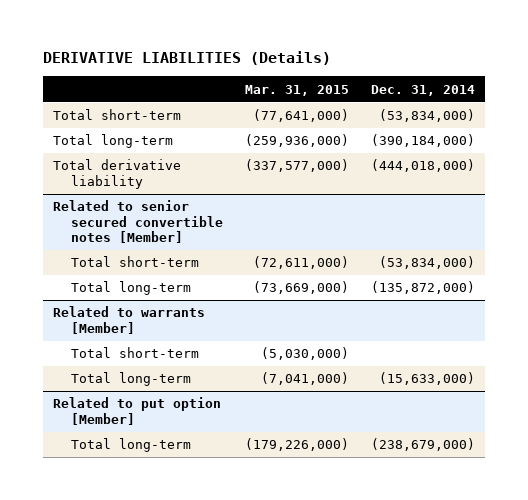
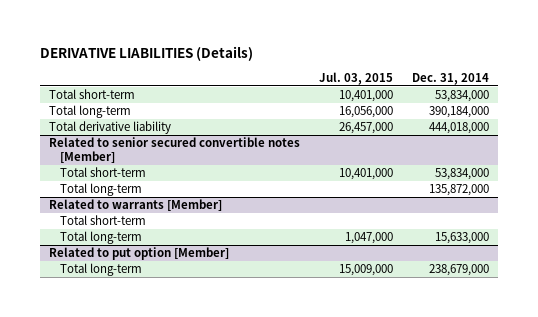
- | Mar. 31, 2015 | Dec. 31, 2014
+ | Jul. 03, 2015 | Dec. 31, 2014
- Total short-term | (77,641,000) | (53,834,000)
- Total long-term | (259,936,000) | (390,184,000)
- Total derivative liability | (337,577,000) | (444,018,000)
+ Total short-term | 10,401,000 | 53,834,000
+ Total long-term | 16,056,000 | 390,184,000
+ Total derivative liability | 26,457,000 | 444,018,000
@ Related to senior secured convertible notes [Member]
- Total short-term | (72,611,000) | (53,834,000)
- Total long-term | (73,669,000) | (135,872,000)
+ Total short-term | 10,401,000 | 53,834,000
+ Total long-term | | 135,872,000
@ Related to warrants [Member]
- Total long-term | (7,041,000) | (15,633,000)
+ Total long-term | 1,047,000 | 15,633,000
@ Related to put option [Member]
- Total long-term | (179,226,000) | (238,679,000)
+ Total long-term | 15,009,000 | 238,679,000

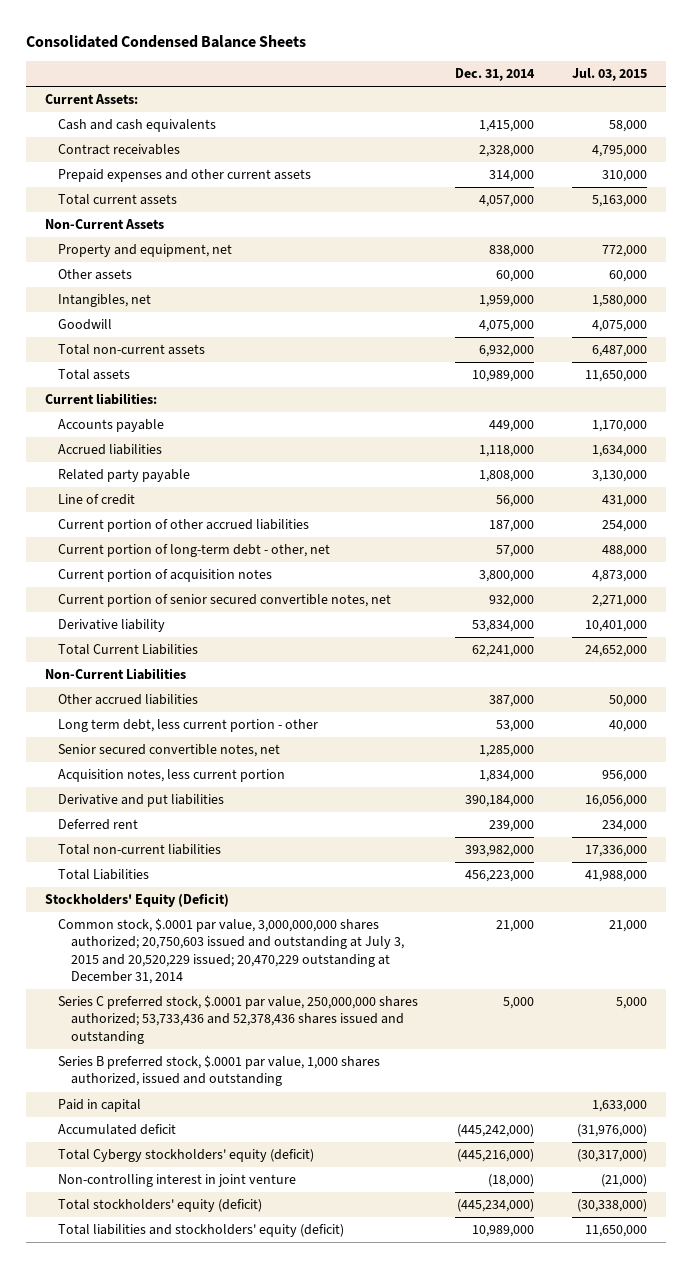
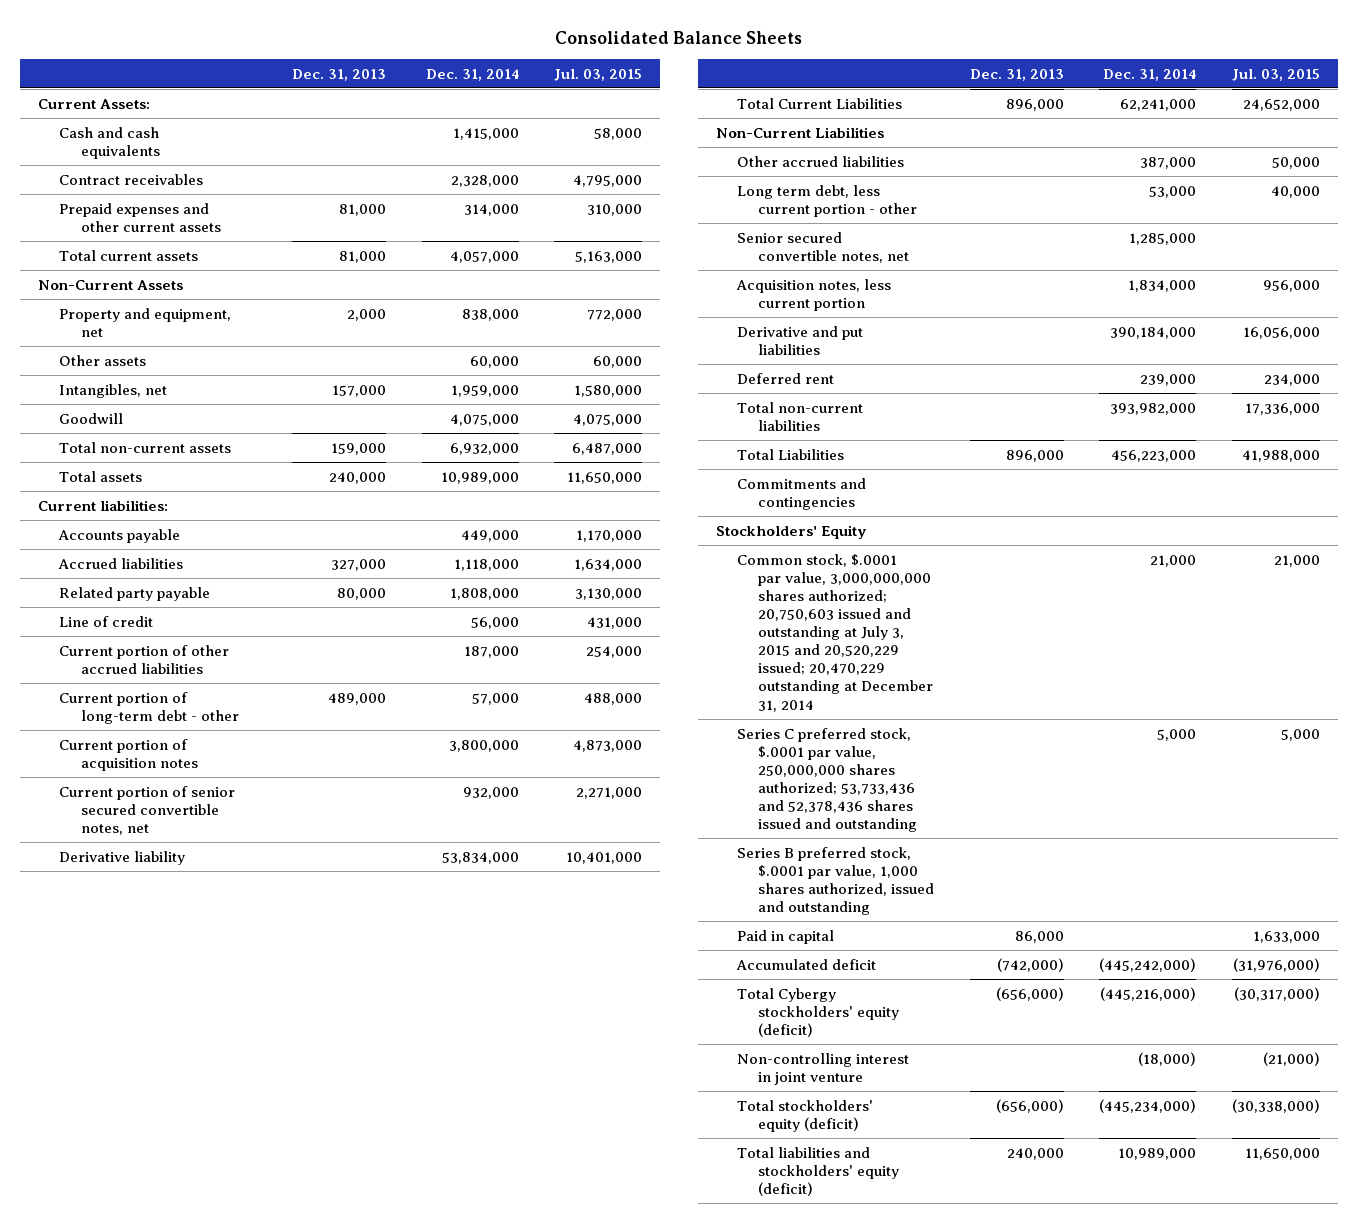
- Consolidated Condensed Balance Sheets
+ Consolidated Balance Sheets
- | Dec. 31, 2014 | Jul. 03, 2015
+ | Dec. 31, 2013 | Dec. 31, 2014 | Jul. 03, 2015
- Current portion of long-term debt - other, net | 57,000 | 488,000
+ Current portion of long-term debt - other | 489,000 | 57,000 | 488,000
- Stockholders' Equity (Deficit)
+ Commitments and contingencies
+ Stockholders' Equity

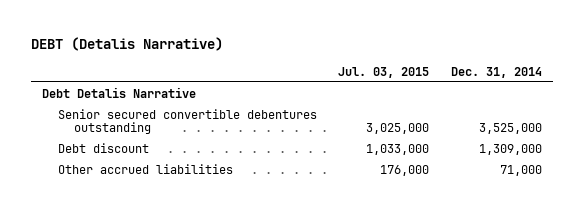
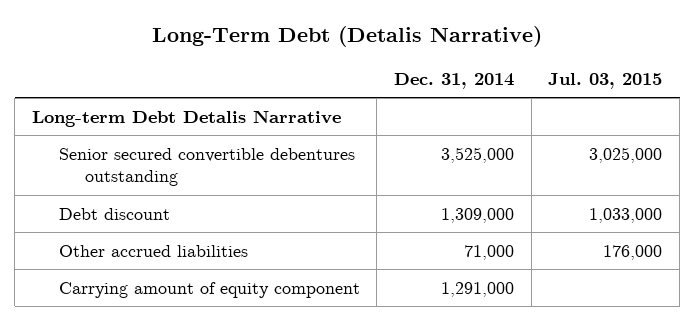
- DEBT (Detalis Narrative)
+ Long-Term Debt (Detalis Narrative)
- | Jul. 03, 2015 | Dec. 31, 2014
+ | Dec. 31, 2014 | Jul. 03, 2015
- Debt Detalis Narrative
+ Long-term Debt Detalis Narrative
+ Carrying amount of equity component | 1,291,000 |

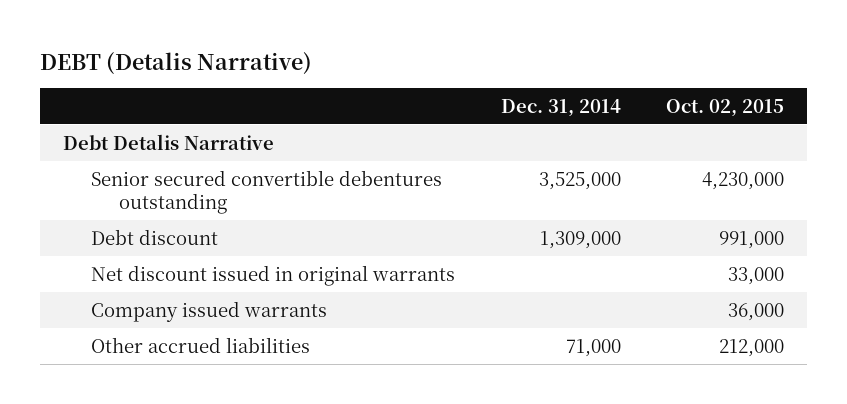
- Long-Term Debt (Detalis Narrative)
+ DEBT (Detalis Narrative)
- | Dec. 31, 2014 | Jul. 03, 2015
+ | Dec. 31, 2014 | Oct. 02, 2015
- Long-term Debt Detalis Narrative
+ Debt Detalis Narrative
+ Net discount issued in original warrants | | 33,000
+ Company issued warrants | | 36,000
- Carrying amount of equity component | 1,291,000 |

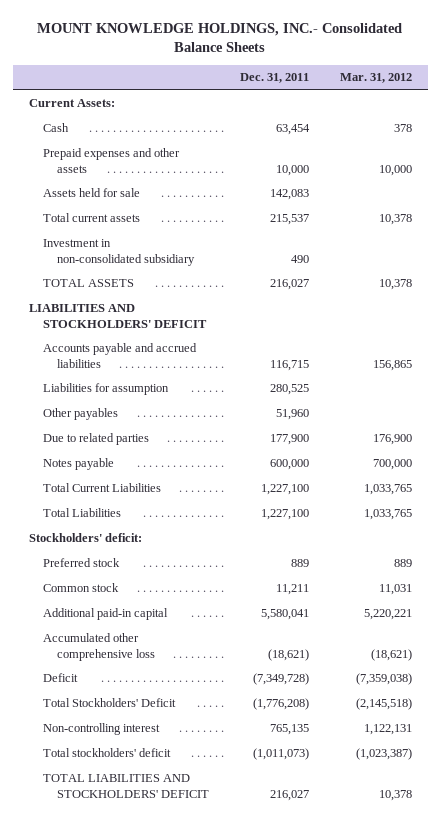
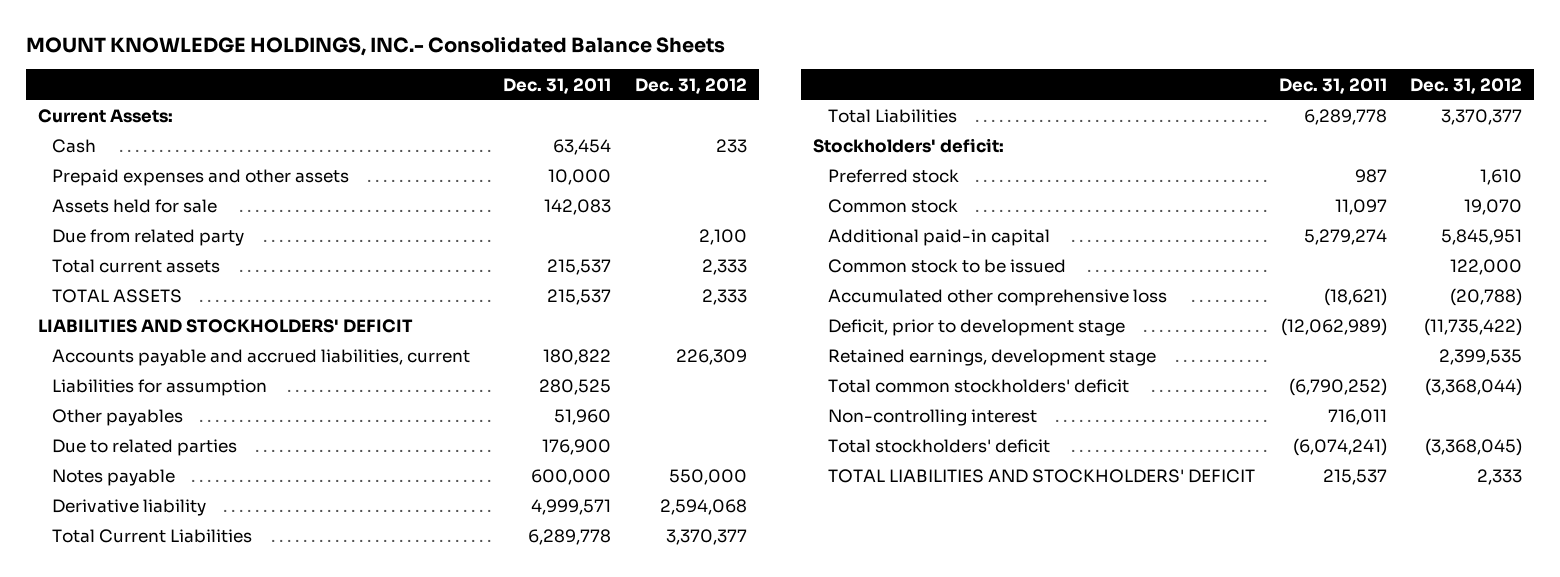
- | Dec. 31, 2011 | Mar. 31, 2012
+ | Dec. 31, 2011 | Dec. 31, 2012
+ Due from related party | | 2,100
- Investment in non-consolidated subsidiary | 490 |
- TOTAL ASSETS | 216,027 | 10,378
+ TOTAL ASSETS | 215,537 | 2,333
- Accounts payable and accrued liabilities | 116,715 | 156,865
+ Accounts payable and accrued liabilities, current | 180,822 | 226,309
- Due to related parties | 177,900 | 176,900
+ Due to related parties | 176,900 |
- Total Current Liabilities | 1,227,100 | 1,033,765
- Total Liabilities | 1,227,100 | 1,033,765
+ Derivative liability | 4,999,571 | 2,594,068
+ Total Current Liabilities | 6,289,778 | 3,370,377
+ Total Liabilities | 6,289,778 | 3,370,377
- Preferred stock | 889 | 889
- Common stock | 11,211 | 11,031
- Additional paid-in capital | 5,580,041 | 5,220,221
+ Preferred stock | 987 | 1,610
+ Common stock | 11,097 | 19,070
+ Additional paid-in capital | 5,279,274 | 5,845,951
+ Common stock to be issued | | 122,000
- Deficit | (7,349,728) | (7,359,038)
- Total Stockholders' Deficit | (1,776,208) | (2,145,518)
- Non-controlling interest | 765,135 | 1,122,131
- Total stockholders' deficit | (1,011,073) | (1,023,387)
- TOTAL LIABILITIES AND STOCKHOLDERS' DEFICIT | 216,027 | 10,378
+ Deficit, prior to development stage | (12,062,989) | (11,735,422)
+ Retained earnings, development stage | | 2,399,535
+ Total common stockholders' deficit | (6,790,252) | (3,368,044)
+ Non-controlling interest | 716,011 |
+ Total stockholders' deficit | (6,074,241) | (3,368,045)
+ TOTAL LIABILITIES AND STOCKHOLDERS' DEFICIT | 215,537 | 2,333

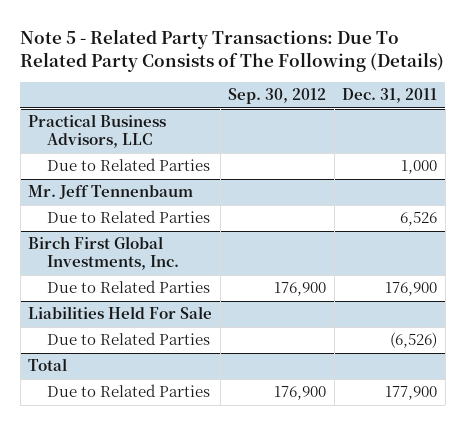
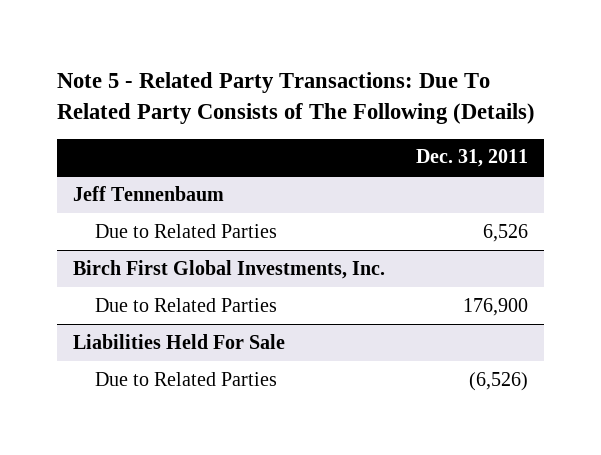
- | Sep. 30, 2012 | Dec. 31, 2011
+ | Dec. 31, 2011
- Practical Business Advisors, LLC
- Due to Related Parties | | 1,000
- Mr. Jeff Tennenbaum
+ Jeff Tennenbaum
- Total
- Due to Related Parties | 176,900 | 177,900

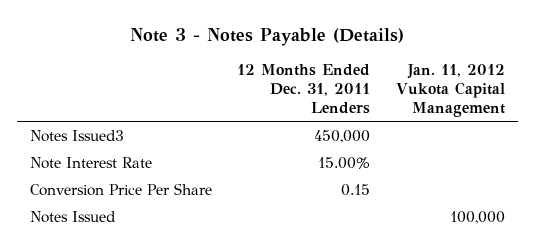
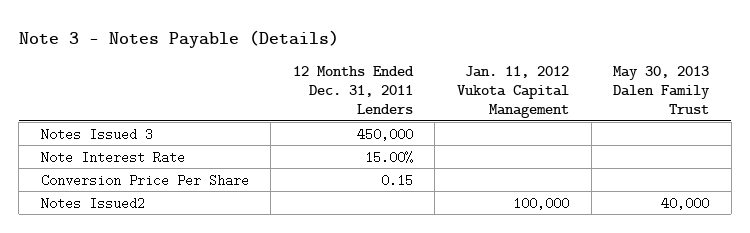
- | 12 Months Ended Dec. 31, 2011 Lenders | Jan. 11, 2012 Vukota Capital Management
+ | 12 Months Ended Dec. 31, 2011 Lenders | Jan. 11, 2012 Vukota Capital Management | May 30, 2013 Dalen Family Trust
- Notes Issued3 | 450,000 |
+ Notes Issued 3 | 450,000 | |
- Notes Issued | | 100,000
+ Notes Issued2 | | 100,000 | 40,000

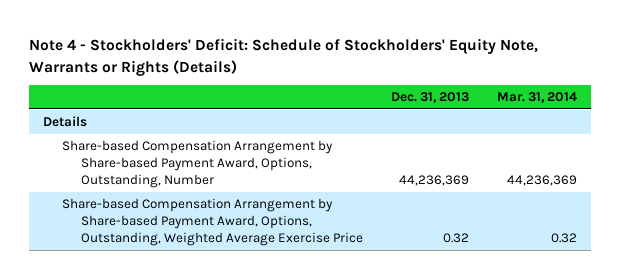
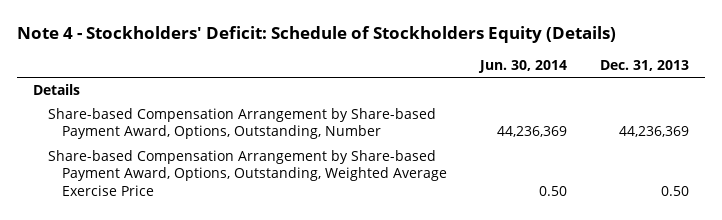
- Note 4 - Stockholders' Deficit: Schedule of Stockholders' Equity Note, Warrants or Rights (Details)
+ Note 4 - Stockholders' Deficit: Schedule of Stockholders Equity (Details)
- | Dec. 31, 2013 | Mar. 31, 2014
+ | Jun. 30, 2014 | Dec. 31, 2013
- Share-based Compensation Arrangement by Share-based Payment Award, Options, Outstanding, Weighted Average Exercise Price | 0.32 | 0.32
+ Share-based Compensation Arrangement by Share-based Payment Award, Options, Outstanding, Weighted Average Exercise Price | 0.50 | 0.50

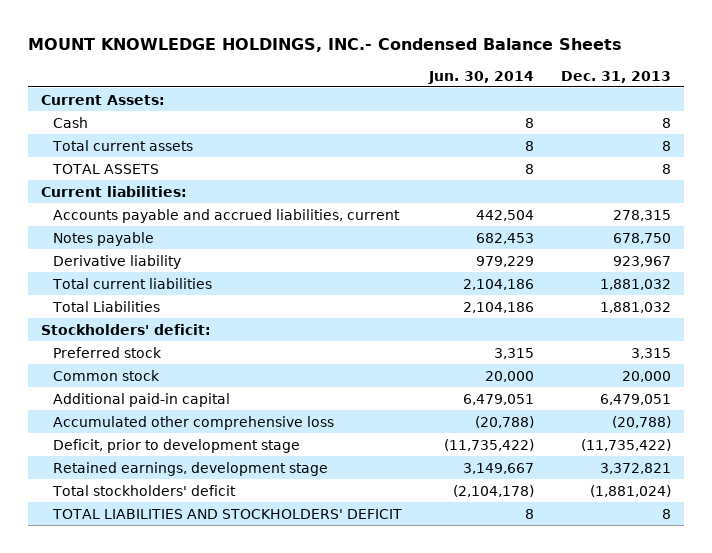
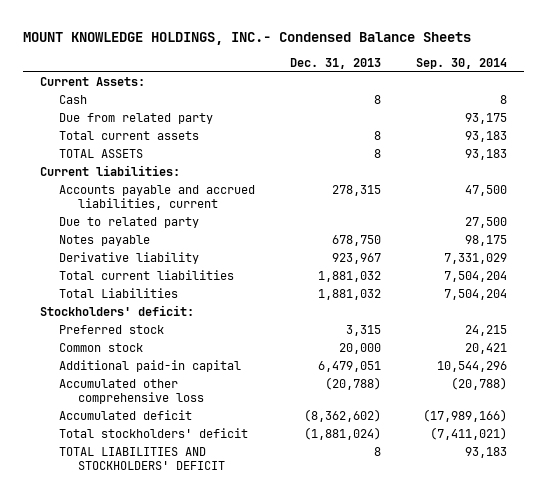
- | Jun. 30, 2014 | Dec. 31, 2013
+ | Dec. 31, 2013 | Sep. 30, 2014
+ Due from related party | | 93,175
+ Due to related party | | 27,500
- Deficit, prior to development stage | (11,735,422) | (11,735,422)
- Retained earnings, development stage | 3,149,667 | 3,372,821
+ Accumulated deficit | (8,362,602) | (17,989,166)

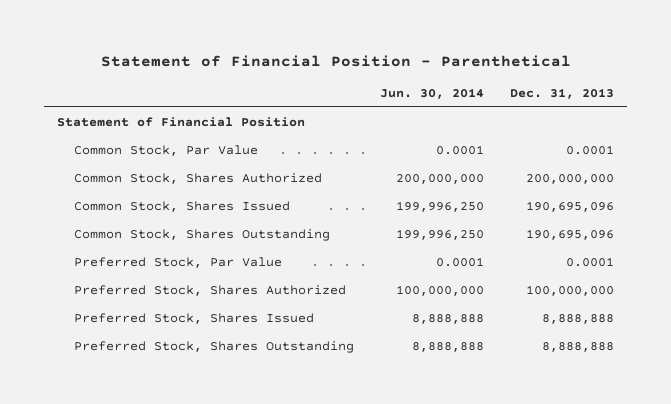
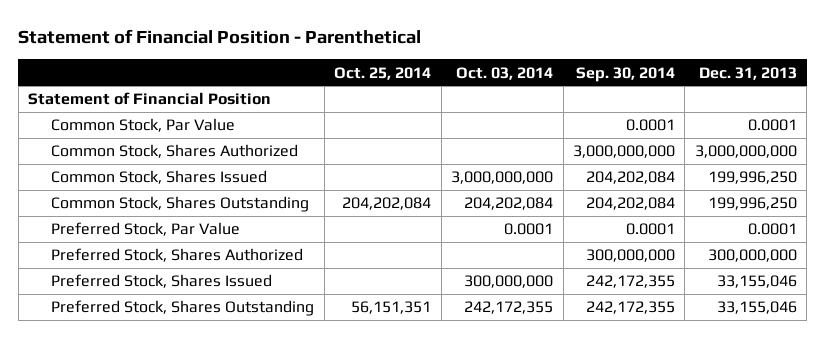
- | Jun. 30, 2014 | Dec. 31, 2013
+ | Oct. 25, 2014 | Oct. 03, 2014 | Sep. 30, 2014 | Dec. 31, 2013
- Common Stock, Shares Authorized | 200,000,000 | 200,000,000
- Common Stock, Shares Issued | 199,996,250 | 190,695,096
- Common Stock, Shares Outstanding | 199,996,250 | 190,695,096
+ Common Stock, Shares Authorized | | | 3,000,000,000 | 3,000,000,000
+ Common Stock, Shares Issued | | 3,000,000,000 | 204,202,084 | 199,996,250
+ Common Stock, Shares Outstanding | 204,202,084 | 204,202,084 | 204,202,084 | 199,996,250
- Preferred Stock, Shares Authorized | 100,000,000 | 100,000,000
- Preferred Stock, Shares Issued | 8,888,888 | 8,888,888
- Preferred Stock, Shares Outstanding | 8,888,888 | 8,888,888
+ Preferred Stock, Shares Authorized | | | 300,000,000 | 300,000,000
+ Preferred Stock, Shares Issued | | 300,000,000 | 242,172,355 | 33,155,046
+ Preferred Stock, Shares Outstanding | 56,151,351 | 242,172,355 | 242,172,355 | 33,155,046

